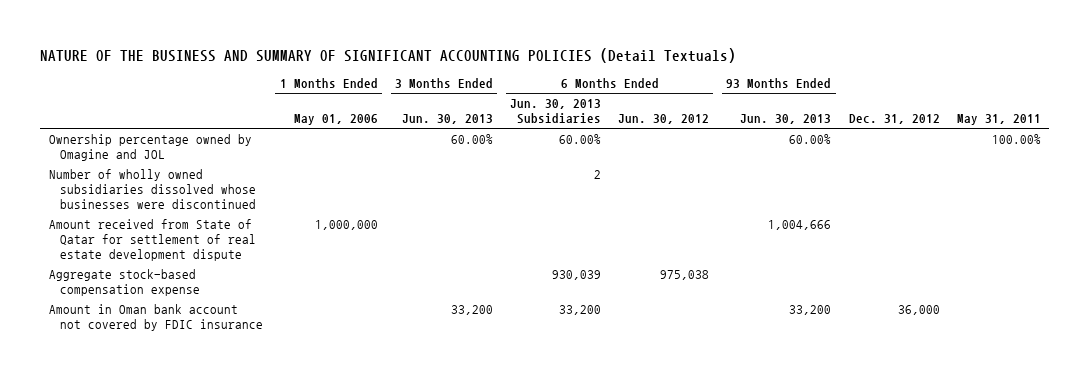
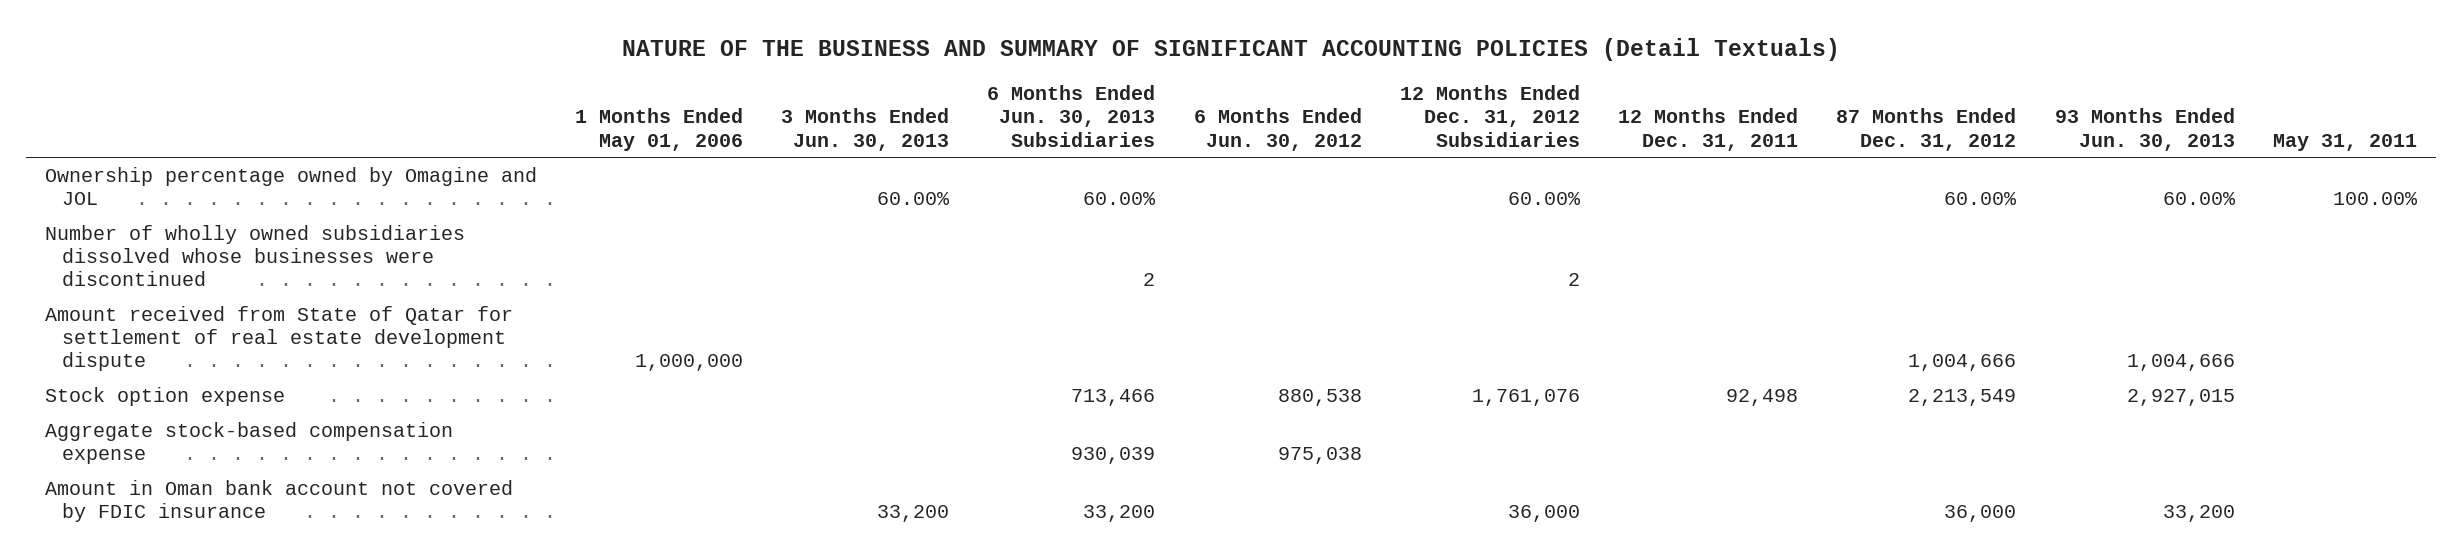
- | 1 Months Ended May 01, 2006 | 3 Months Ended Jun. 30, 2013 | 6 Months Ended Jun. 30, 2013 Subsidiaries | 6 Months Ended Jun. 30, 2012 | 93 Months Ended Jun. 30, 2013 | Dec. 31, 2012 | May 31, 2011
+ | 1 Months Ended May 01, 2006 | 3 Months Ended Jun. 30, 2013 | 6 Months Ended Jun. 30, 2013 Subsidiaries | 6 Months Ended Jun. 30, 2012 | 12 Months Ended Dec. 31, 2012 Subsidiaries | 12 Months Ended Dec. 31, 2011 | 87 Months Ended Dec. 31, 2012 | 93 Months Ended Jun. 30, 2013 | May 31, 2011
+ Stock option expense | | | 713,466 | 880,538 | 1,761,076 | 92,498 | 2,213,549 | 2,927,015 |

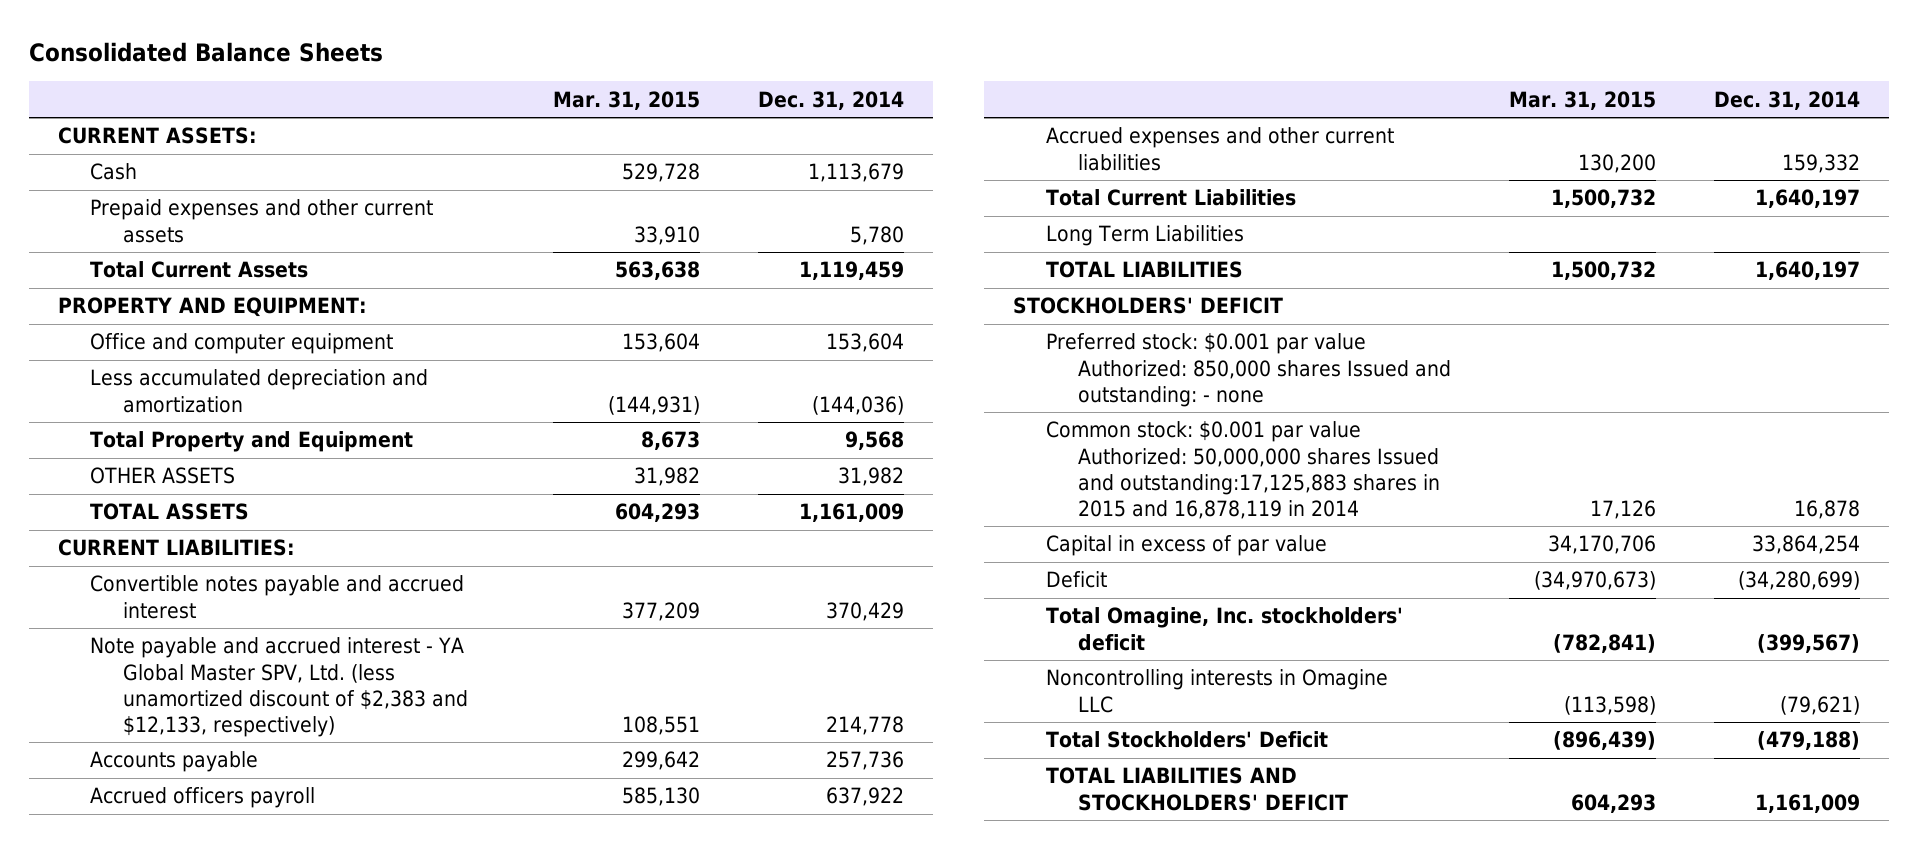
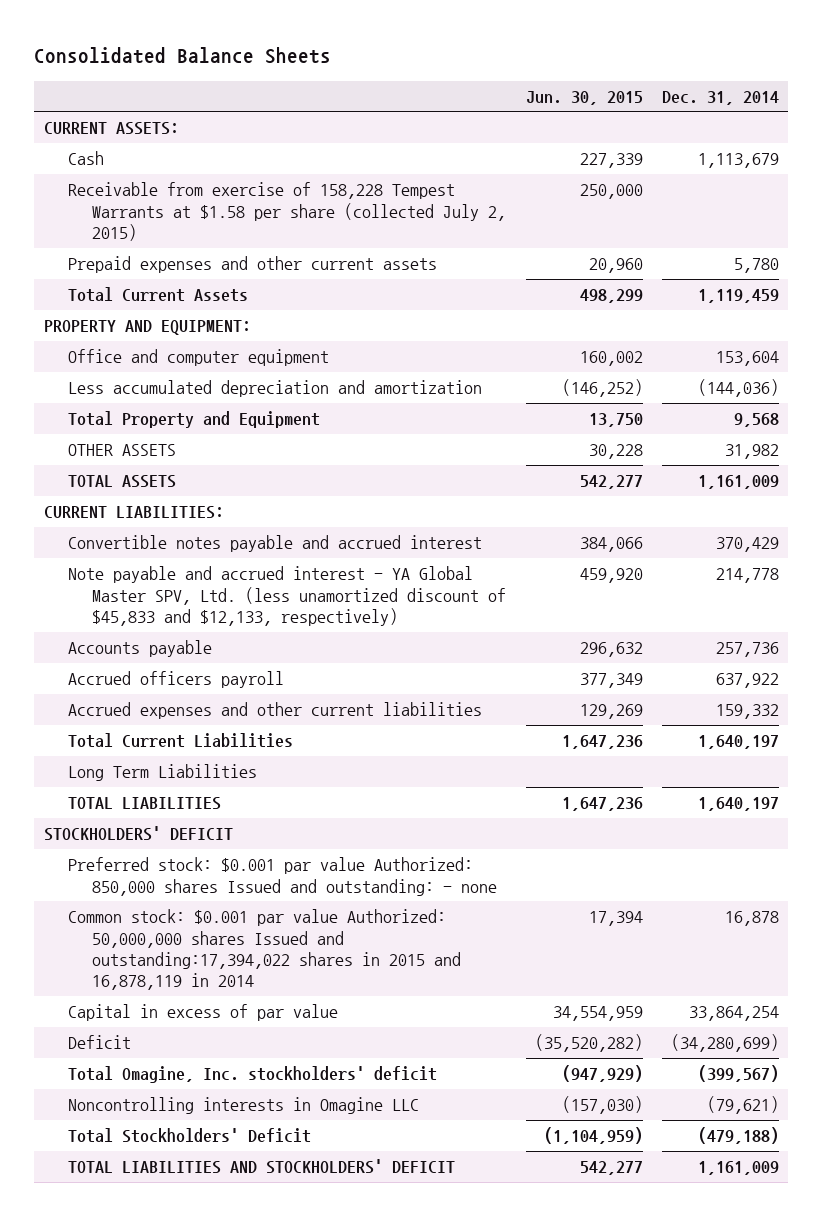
- | Mar. 31, 2015 | Dec. 31, 2014
+ | Jun. 30, 2015 | Dec. 31, 2014
+ Receivable from exercise of 158,228 Tempest Warrants at $1.58 per share (collected July 2, 2015) | 250,000 |
- Note payable and accrued interest - YA Global Master SPV, Ltd. (less unamortized discount of $2,383 and $12,133, respectively) | 108,551 | 214,778
+ Note payable and accrued interest - YA Global Master SPV, Ltd. (less unamortized discount of $45,833 and $12,133, respectively) | 459,920 | 214,778
- Common stock: $0.001 par value Authorized: 50,000,000 shares Issued and outstanding:17,125,883 shares in 2015 and 16,878,119 in 2014 | 17,126 | 16,878
+ Common stock: $0.001 par value Authorized: 50,000,000 shares Issued and outstanding:17,394,022 shares in 2015 and 16,878,119 in 2014 | 17,394 | 16,878

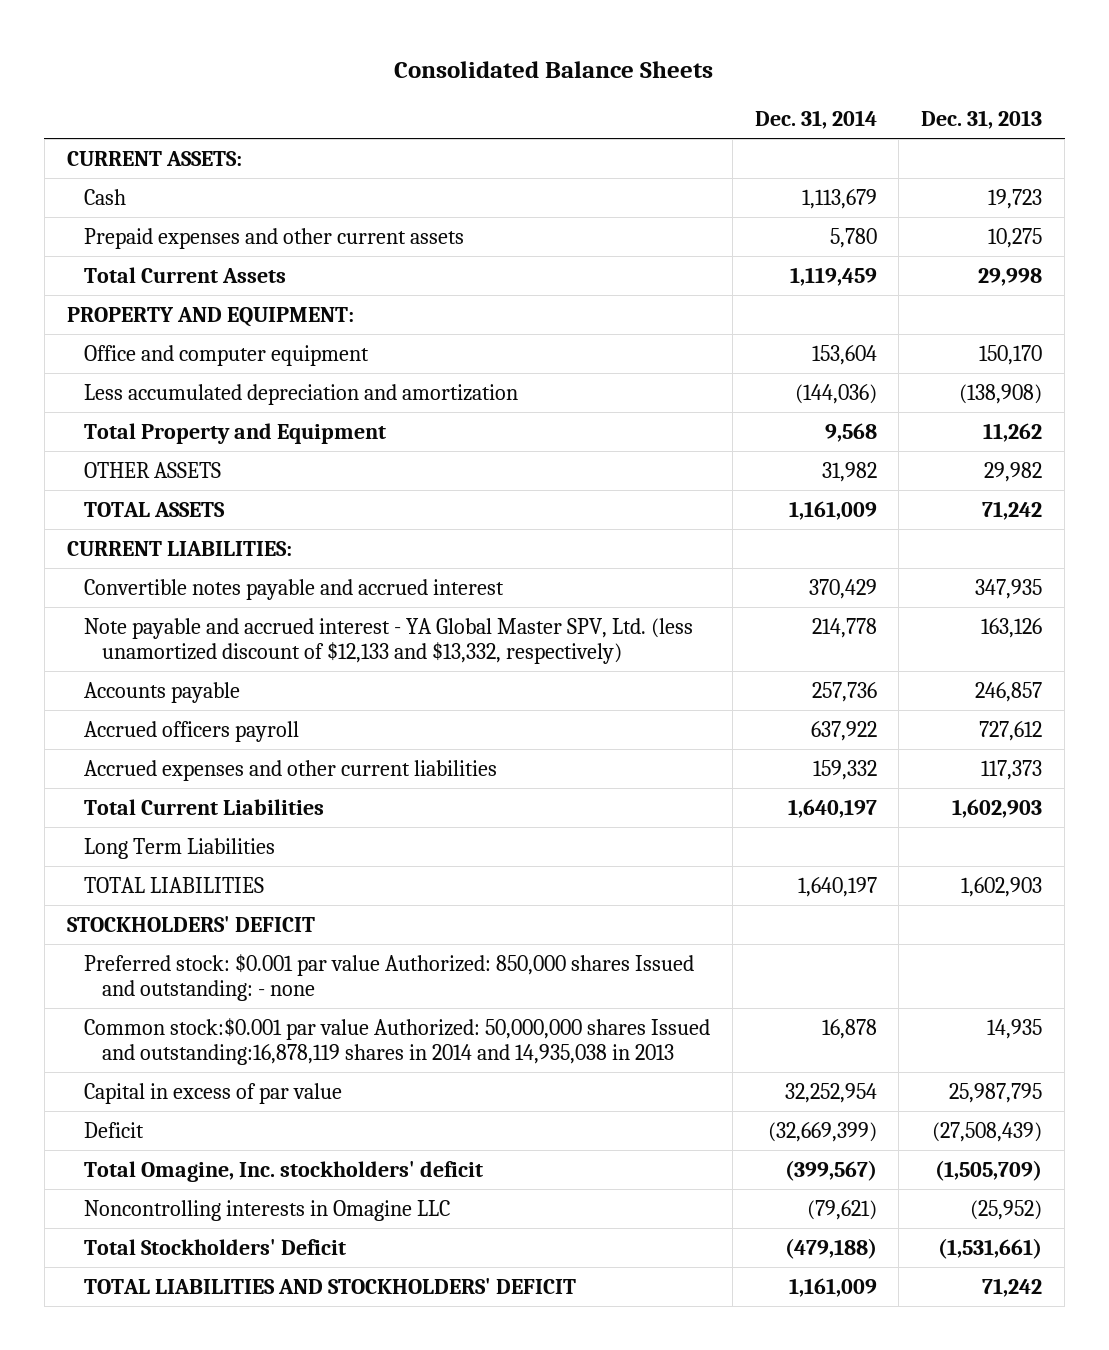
- | Jun. 30, 2015 | Dec. 31, 2014
+ | Dec. 31, 2014 | Dec. 31, 2013
- Receivable from exercise of 158,228 Tempest Warrants at $1.58 per share (collected July 2, 2015) | 250,000 |
- Note payable and accrued interest - YA Global Master SPV, Ltd. (less unamortized discount of $45,833 and $12,133, respectively) | 459,920 | 214,778
+ Note payable and accrued interest - YA Global Master SPV, Ltd. (less unamortized discount of $12,133 and $13,332, respectively) | 214,778 | 163,126
- Common stock: $0.001 par value Authorized: 50,000,000 shares Issued and outstanding:17,394,022 shares in 2015 and 16,878,119 in 2014 | 17,394 | 16,878
- Capital in excess of par value | 34,554,959 | 33,864,254
- Deficit | (35,520,282) | (34,280,699)
+ Common stock:$0.001 par value Authorized: 50,000,000 shares Issued and outstanding:16,878,119 shares in 2014 and 14,935,038 in 2013 | 16,878 | 14,935
+ Capital in excess of par value | 32,252,954 | 25,987,795
+ Deficit | (32,669,399) | (27,508,439)

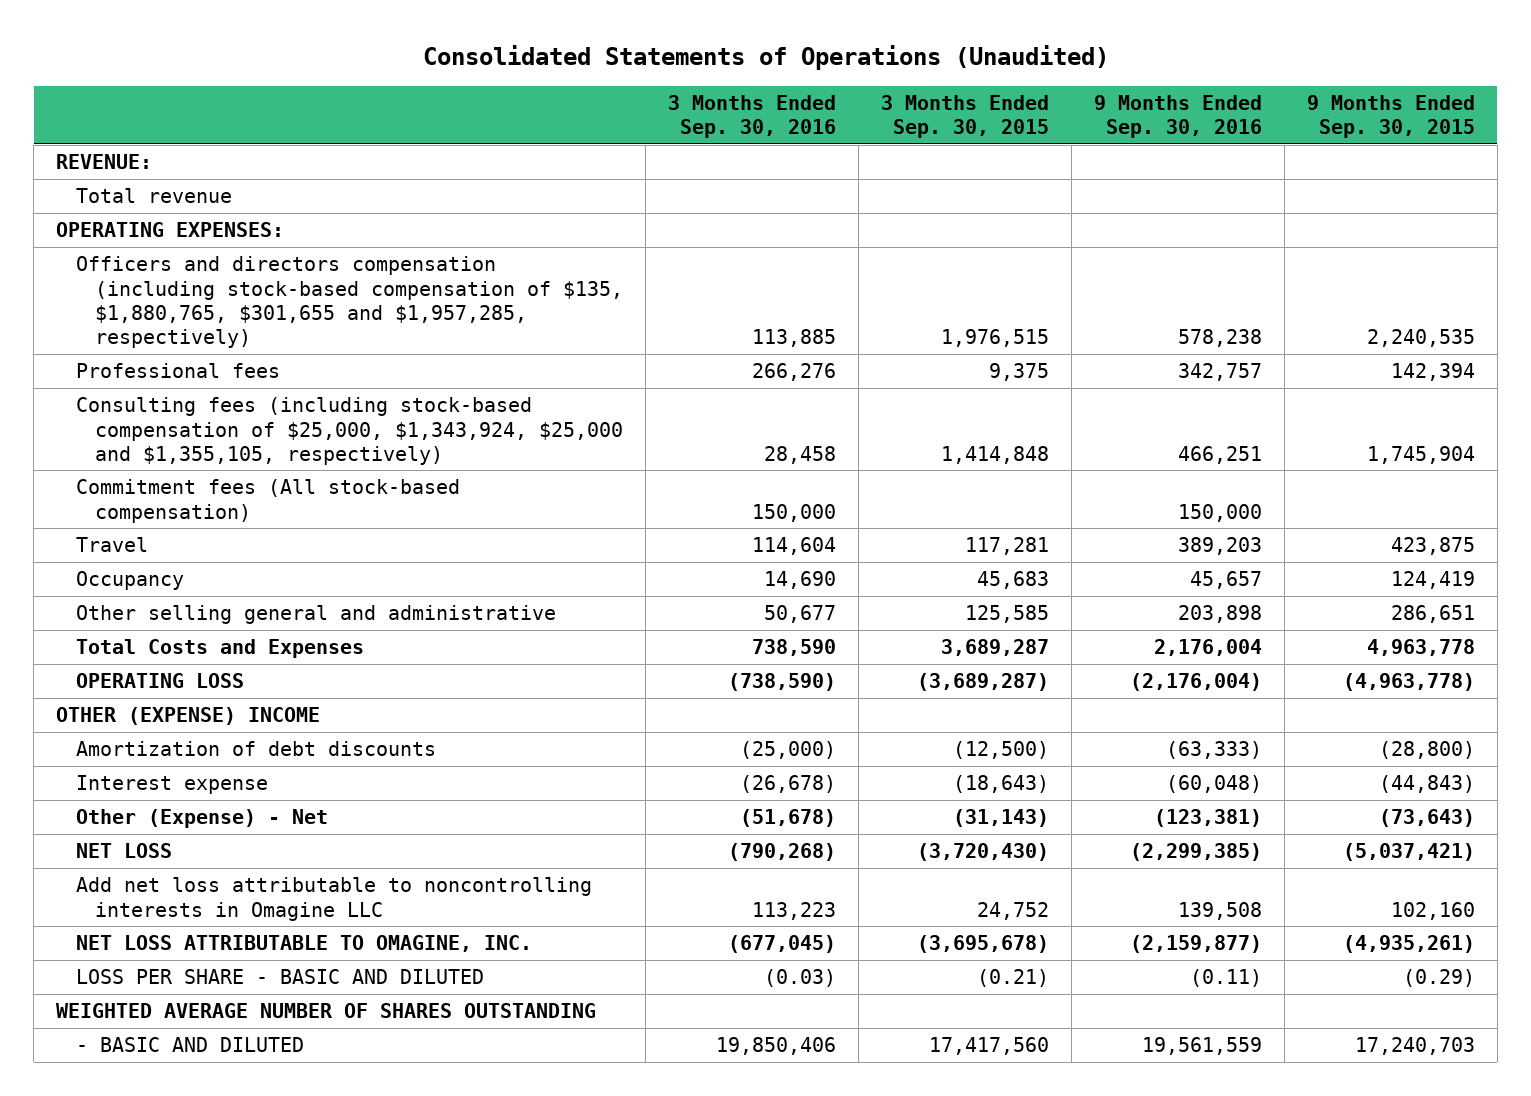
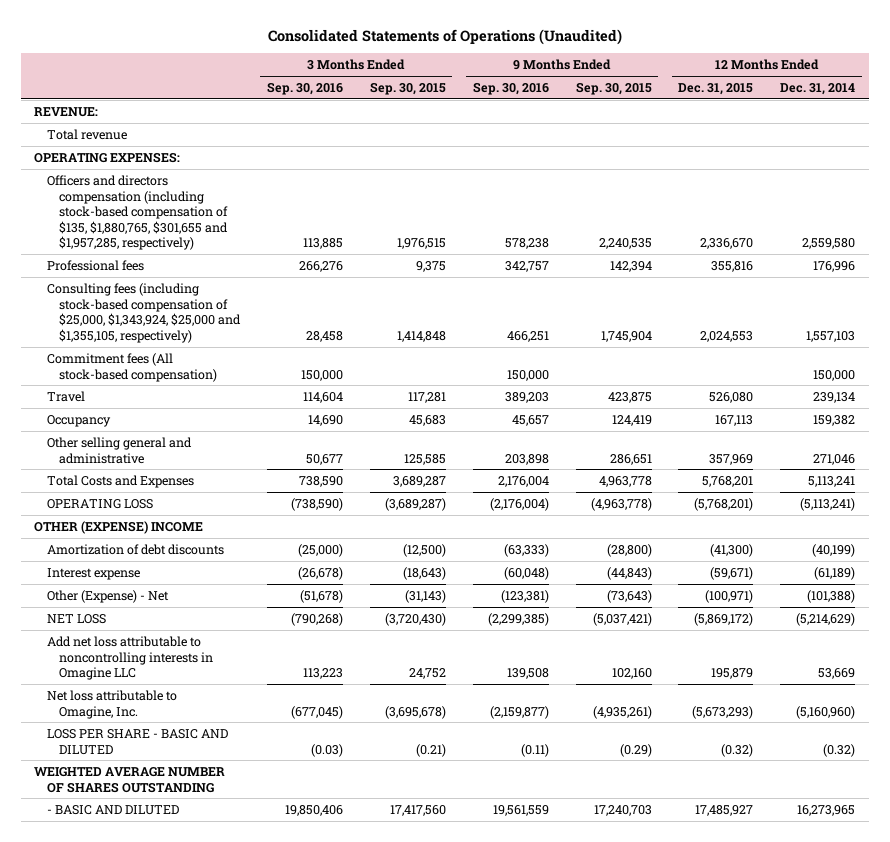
- | 3 Months Ended Sep. 30, 2016 | 3 Months Ended Sep. 30, 2015 | 9 Months Ended Sep. 30, 2016 | 9 Months Ended Sep. 30, 2015
+ | 3 Months Ended Sep. 30, 2016 | 3 Months Ended Sep. 30, 2015 | 9 Months Ended Sep. 30, 2016 | 9 Months Ended Sep. 30, 2015 | 12 Months Ended Dec. 31, 2015 | 12 Months Ended Dec. 31, 2014
- NET LOSS ATTRIBUTABLE TO OMAGINE, INC. | (677,045) | (3,695,678) | (2,159,877) | (4,935,261)
+ Net loss attributable to Omagine, Inc. | (677,045) | (3,695,678) | (2,159,877) | (4,935,261) | (5,673,293) | (5,160,960)

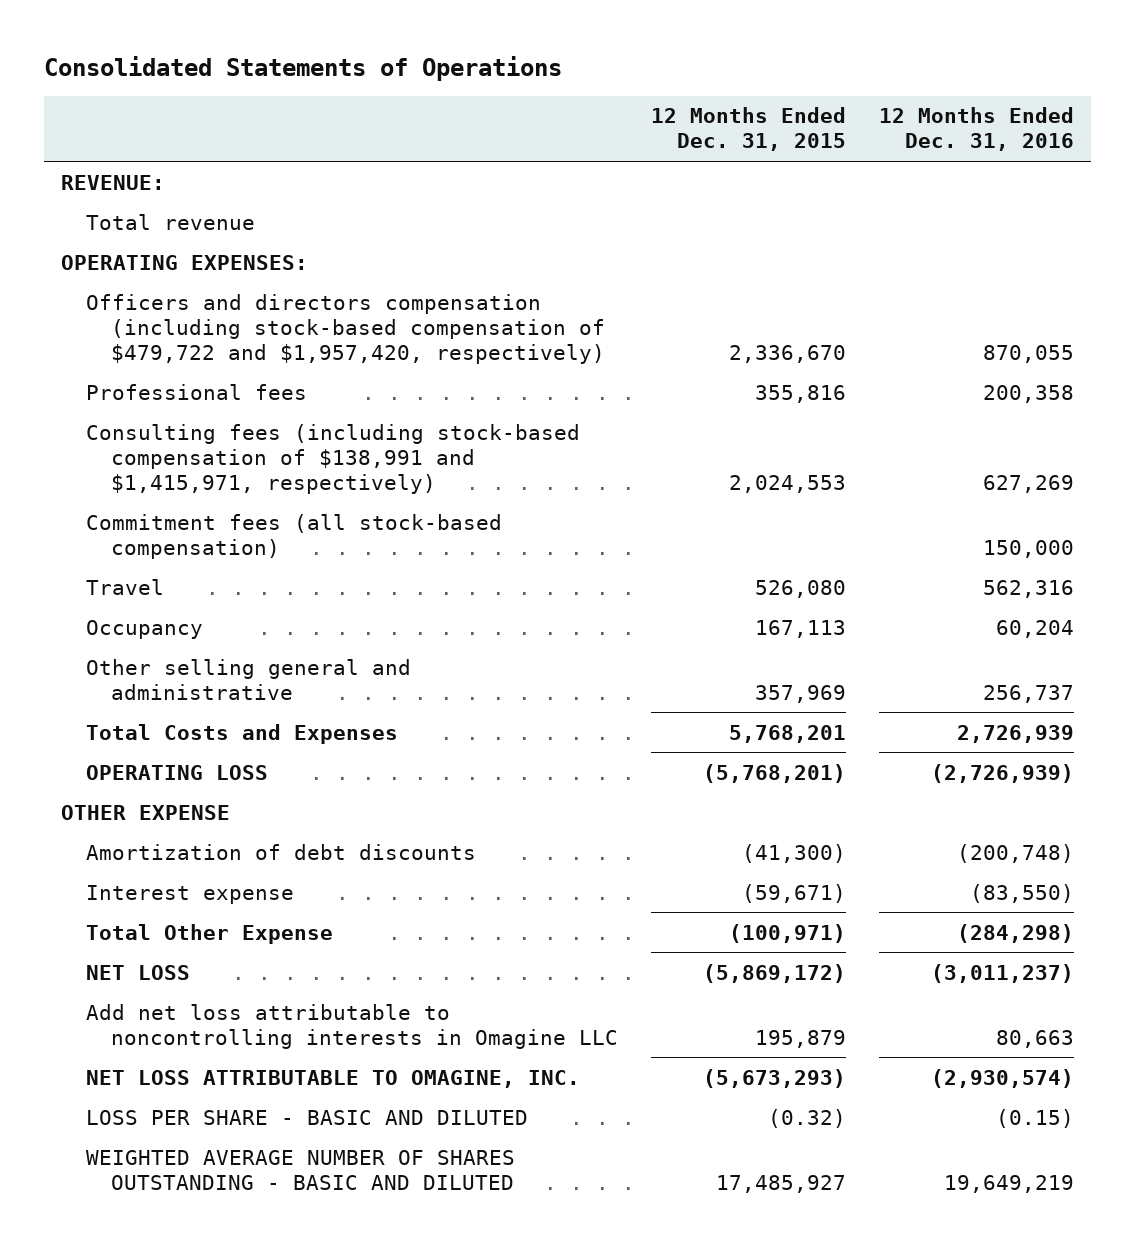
- Consolidated Statements of Operations (Unaudited)
+ Consolidated Statements of Operations
- | 3 Months Ended Sep. 30, 2016 | 3 Months Ended Sep. 30, 2015 | 9 Months Ended Sep. 30, 2016 | 9 Months Ended Sep. 30, 2015 | 12 Months Ended Dec. 31, 2015 | 12 Months Ended Dec. 31, 2014
+ | 12 Months Ended Dec. 31, 2015 | 12 Months Ended Dec. 31, 2016
- Officers and directors compensation (including stock-based compensation of $135, $1,880,765, $301,655 and $1,957,285, respectively) | 113,885 | 1,976,515 | 578,238 | 2,240,535 | 2,336,670 | 2,559,580
+ Officers and directors compensation (including stock-based compensation of $479,722 and $1,957,420, respectively) | 2,336,670 | 870,055
- Consulting fees (including stock-based compensation of $25,000, $1,343,924, $25,000 and $1,355,105, respectively) | 28,458 | 1,414,848 | 466,251 | 1,745,904 | 2,024,553 | 1,557,103
- Commitment fees (All stock-based compensation) | 150,000 | | 150,000 | | | 150,000
+ Consulting fees (including stock-based compensation of $138,991 and $1,415,971, respectively) | 2,024,553 | 627,269
+ Commitment fees (all stock-based compensation) | | 150,000
- OTHER (EXPENSE) INCOME
+ OTHER EXPENSE
- Other (Expense) - Net | (51,678) | (31,143) | (123,381) | (73,643) | (100,971) | (101,388)
+ Total Other Expense | (100,971) | (284,298)
- Net loss attributable to Omagine, Inc. | (677,045) | (3,695,678) | (2,159,877) | (4,935,261) | (5,673,293) | (5,160,960)
+ NET LOSS ATTRIBUTABLE TO OMAGINE, INC. | (5,673,293) | (2,930,574)
- WEIGHTED AVERAGE NUMBER OF SHARES OUTSTANDING
- - BASIC AND DILUTED | 19,850,406 | 17,417,560 | 19,561,559 | 17,240,703 | 17,485,927 | 16,273,965
+ WEIGHTED AVERAGE NUMBER OF SHARES OUTSTANDING - BASIC AND DILUTED | 17,485,927 | 19,649,219

